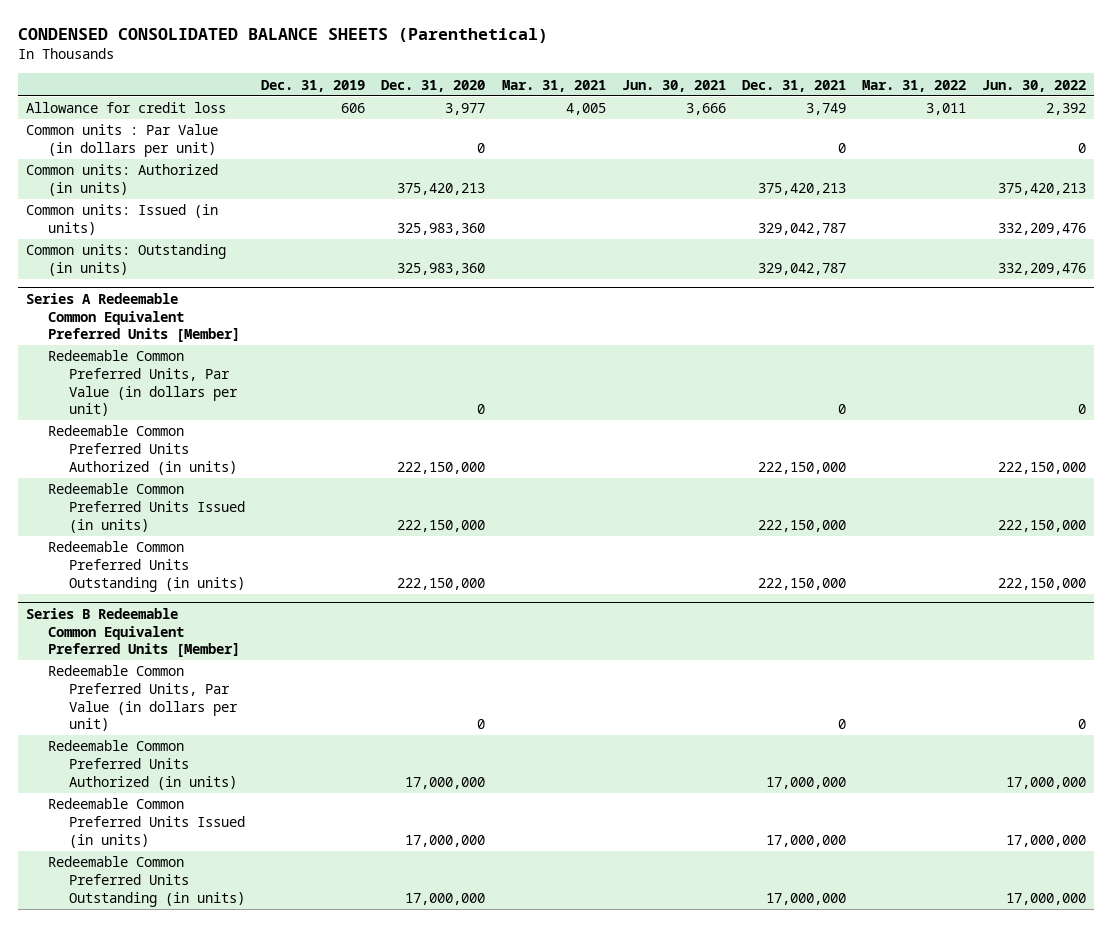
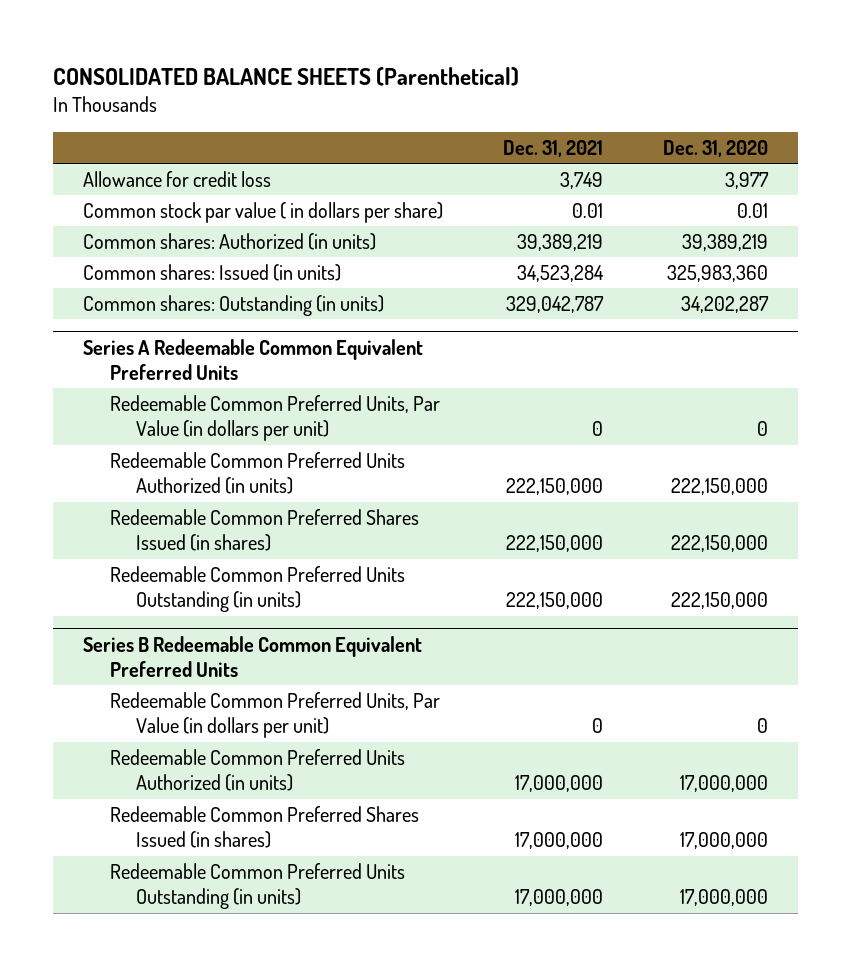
- CONDENSED CONSOLIDATED BALANCE SHEETS (Parenthetical)
+ CONSOLIDATED BALANCE SHEETS (Parenthetical)
- | Dec. 31, 2019 | Dec. 31, 2020 | Mar. 31, 2021 | Jun. 30, 2021 | Dec. 31, 2021 | Mar. 31, 2022 | Jun. 30, 2022
+ | Dec. 31, 2021 | Dec. 31, 2020
- Common units : Par Value (in dollars per unit) | | 0 | | | 0 | | 0
- Common units: Authorized (in units) | | 375,420,213 | | | 375,420,213 | | 375,420,213
- Common units: Issued (in units) | | 325,983,360 | | | 329,042,787 | | 332,209,476
- Common units: Outstanding (in units) | | 325,983,360 | | | 329,042,787 | | 332,209,476
- Series A Redeemable Common Equivalent Preferred Units [Member]
+ Common stock par value ( in dollars per share) | 0.01 | 0.01
+ Common shares: Authorized (in units) | 39,389,219 | 39,389,219
+ Common shares: Issued (in units) | 34,523,284 | 325,983,360
+ Common shares: Outstanding (in units) | 329,042,787 | 34,202,287
+ Series A Redeemable Common Equivalent Preferred Units
- Redeemable Common Preferred Units Issued (in units) | | 222,150,000 | | | 222,150,000 | | 222,150,000
+ Redeemable Common Preferred Shares Issued (in shares) | 222,150,000 | 222,150,000
- Series B Redeemable Common Equivalent Preferred Units [Member]
+ Series B Redeemable Common Equivalent Preferred Units
- Redeemable Common Preferred Units Issued (in units) | | 17,000,000 | | | 17,000,000 | | 17,000,000
+ Redeemable Common Preferred Shares Issued (in shares) | 17,000,000 | 17,000,000

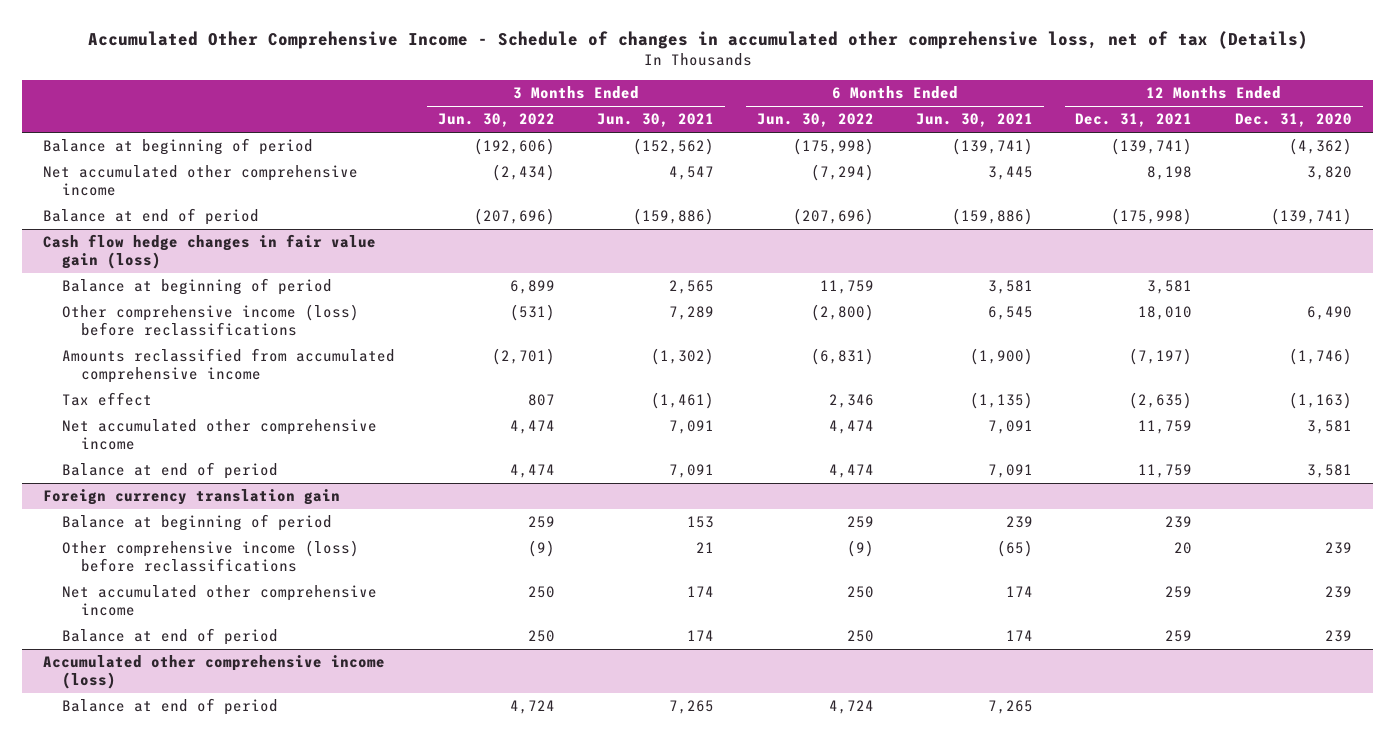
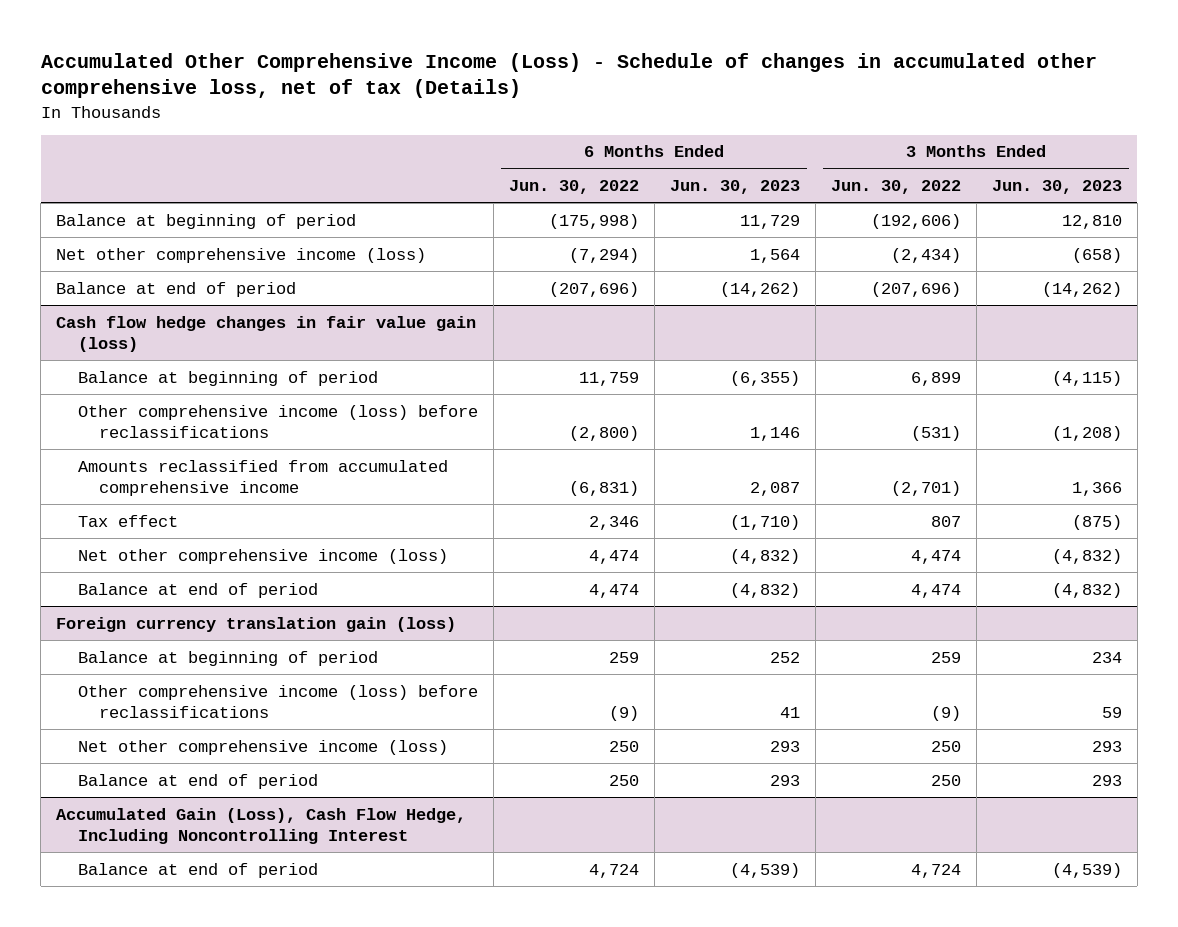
- Accumulated Other Comprehensive Income - Schedule of changes in accumulated other comprehensive loss, net of tax (Details)
+ Accumulated Other Comprehensive Income (Loss) - Schedule of changes in accumulated other comprehensive loss, net of tax (Details)
- | 3 Months Ended Jun. 30, 2022 | 3 Months Ended Jun. 30, 2021 | 6 Months Ended Jun. 30, 2022 | 6 Months Ended Jun. 30, 2021 | 12 Months Ended Dec. 31, 2021 | 12 Months Ended Dec. 31, 2020
+ | 6 Months Ended Jun. 30, 2022 | 6 Months Ended Jun. 30, 2023 | 3 Months Ended Jun. 30, 2022 | 3 Months Ended Jun. 30, 2023
- Net accumulated other comprehensive income | (2,434) | 4,547 | (7,294) | 3,445 | 8,198 | 3,820
+ Net other comprehensive income (loss) | (7,294) | 1,564 | (2,434) | (658)
@ Cash flow hedge changes in fair value gain (loss)
- Net accumulated other comprehensive income | 4,474 | 7,091 | 4,474 | 7,091 | 11,759 | 3,581
+ Net other comprehensive income (loss) | 4,474 | (4,832) | 4,474 | (4,832)
- Foreign currency translation gain
+ Foreign currency translation gain (loss)
- Net accumulated other comprehensive income | 250 | 174 | 250 | 174 | 259 | 239
+ Net other comprehensive income (loss) | 250 | 293 | 250 | 293
- Accumulated other comprehensive income (loss)
+ Accumulated Gain (Loss), Cash Flow Hedge, Including Noncontrolling Interest

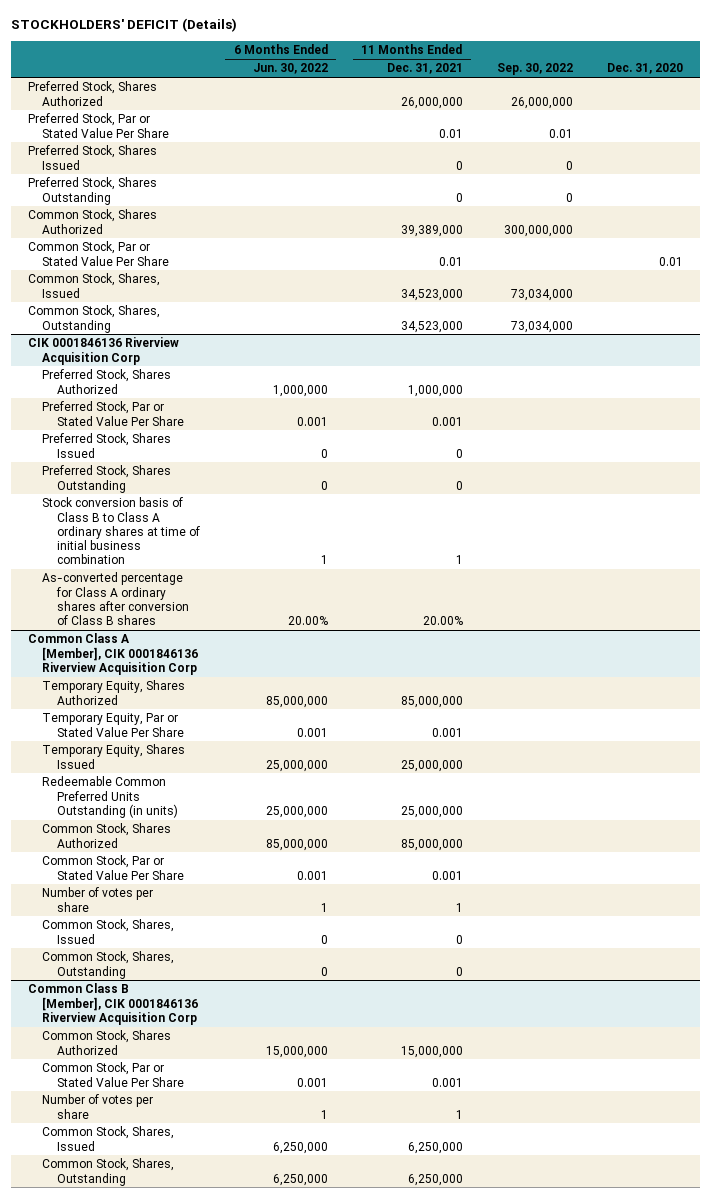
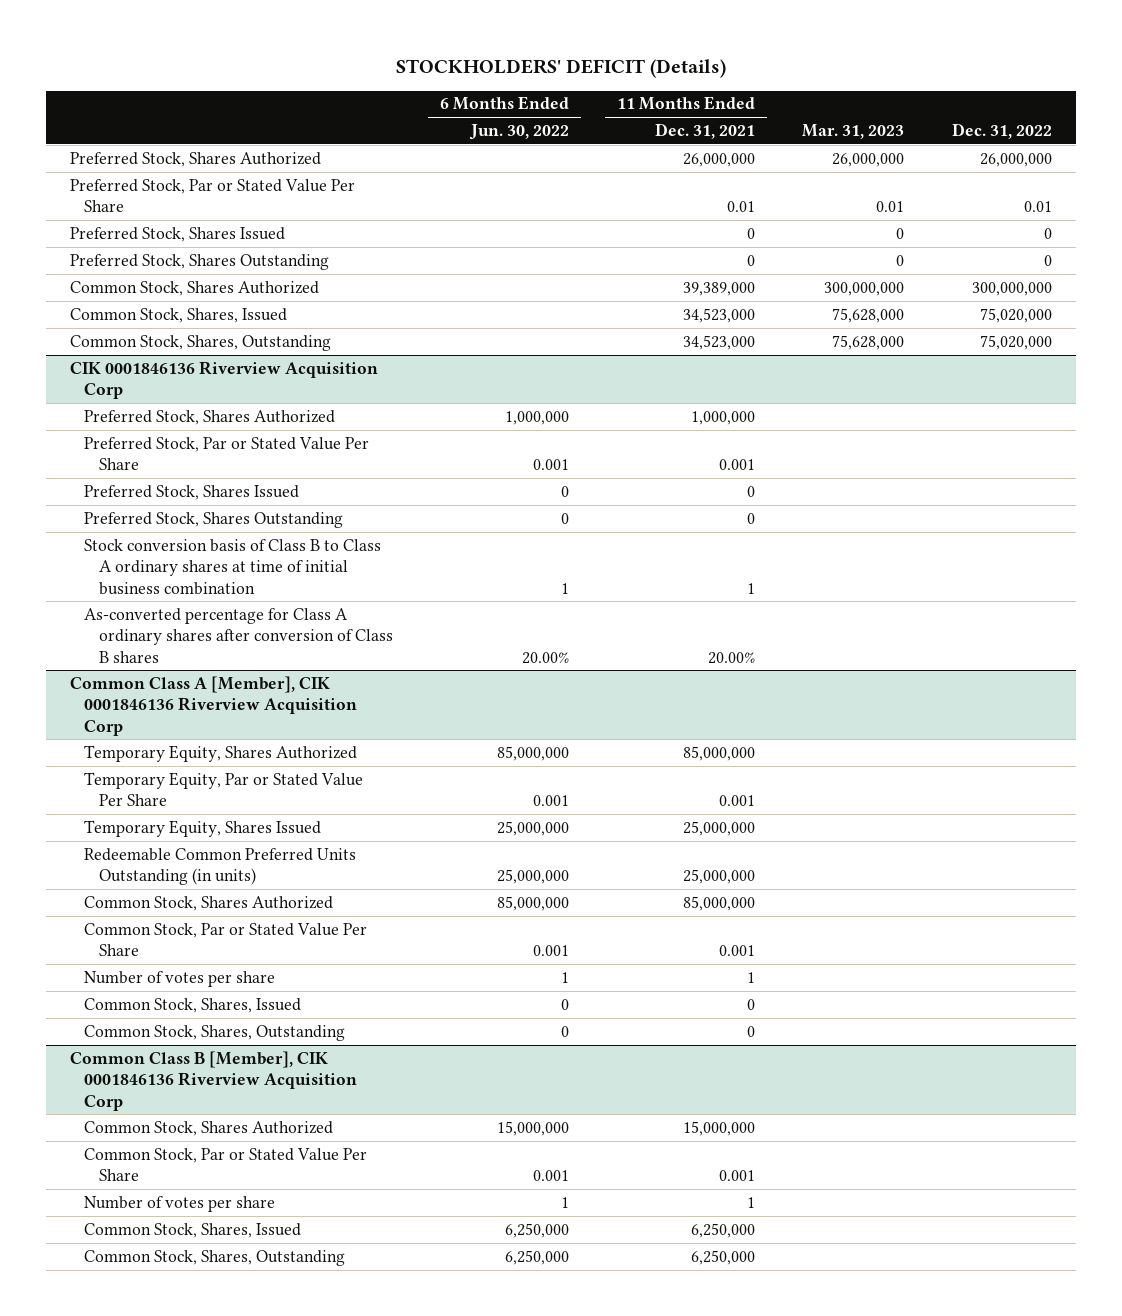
- | 6 Months Ended Jun. 30, 2022 | 11 Months Ended Dec. 31, 2021 | Sep. 30, 2022 | Dec. 31, 2020
+ | 6 Months Ended Jun. 30, 2022 | 11 Months Ended Dec. 31, 2021 | Mar. 31, 2023 | Dec. 31, 2022
- Common Stock, Par or Stated Value Per Share | | 0.01 | | 0.01

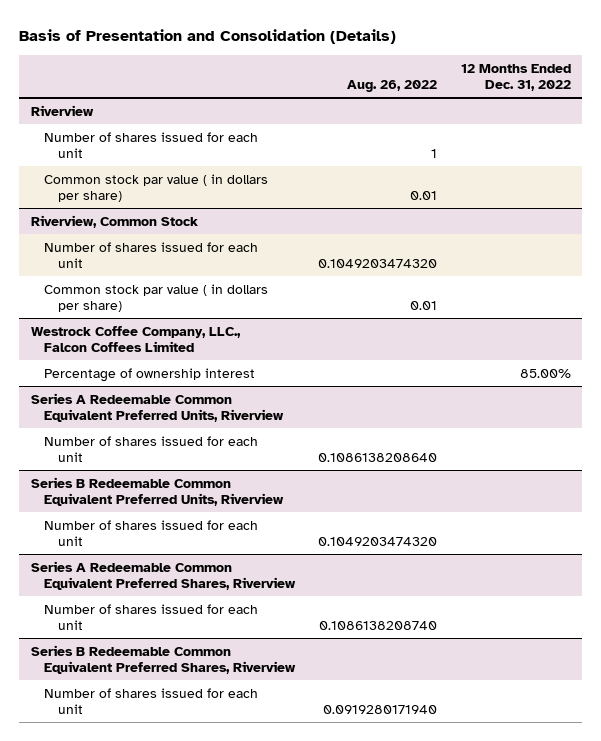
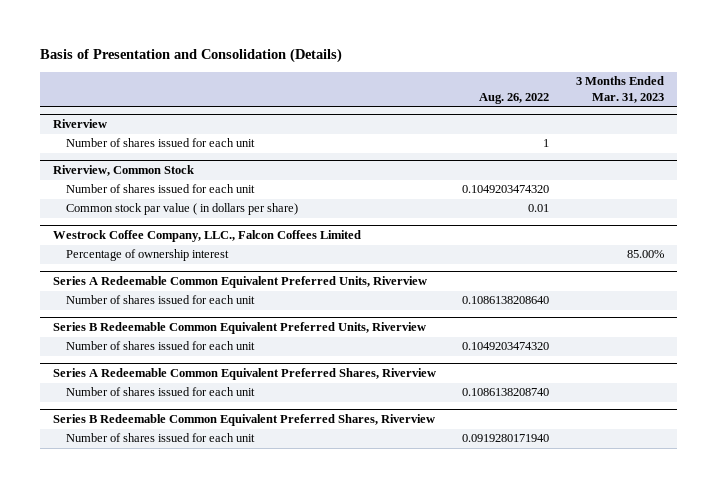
- | Aug. 26, 2022 | 12 Months Ended Dec. 31, 2022
+ | Aug. 26, 2022 | 3 Months Ended Mar. 31, 2023
@ Riverview
- Common stock par value ( in dollars per share) | 0.01 |

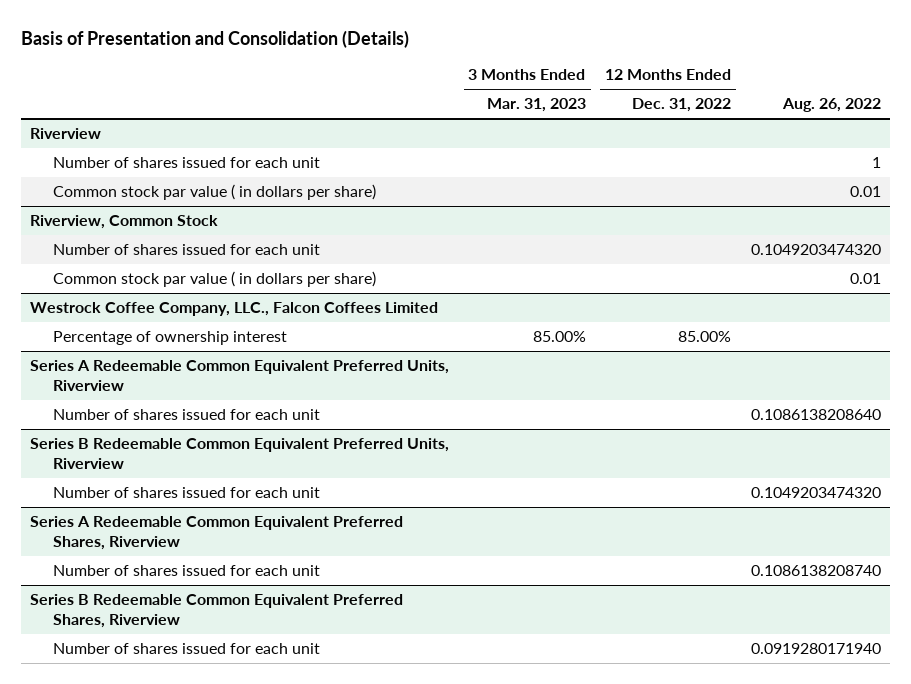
- | Aug. 26, 2022 | 3 Months Ended Mar. 31, 2023
+ | 3 Months Ended Mar. 31, 2023 | 12 Months Ended Dec. 31, 2022 | Aug. 26, 2022
@ Riverview
+ Common stock par value ( in dollars per share) | | | 0.01

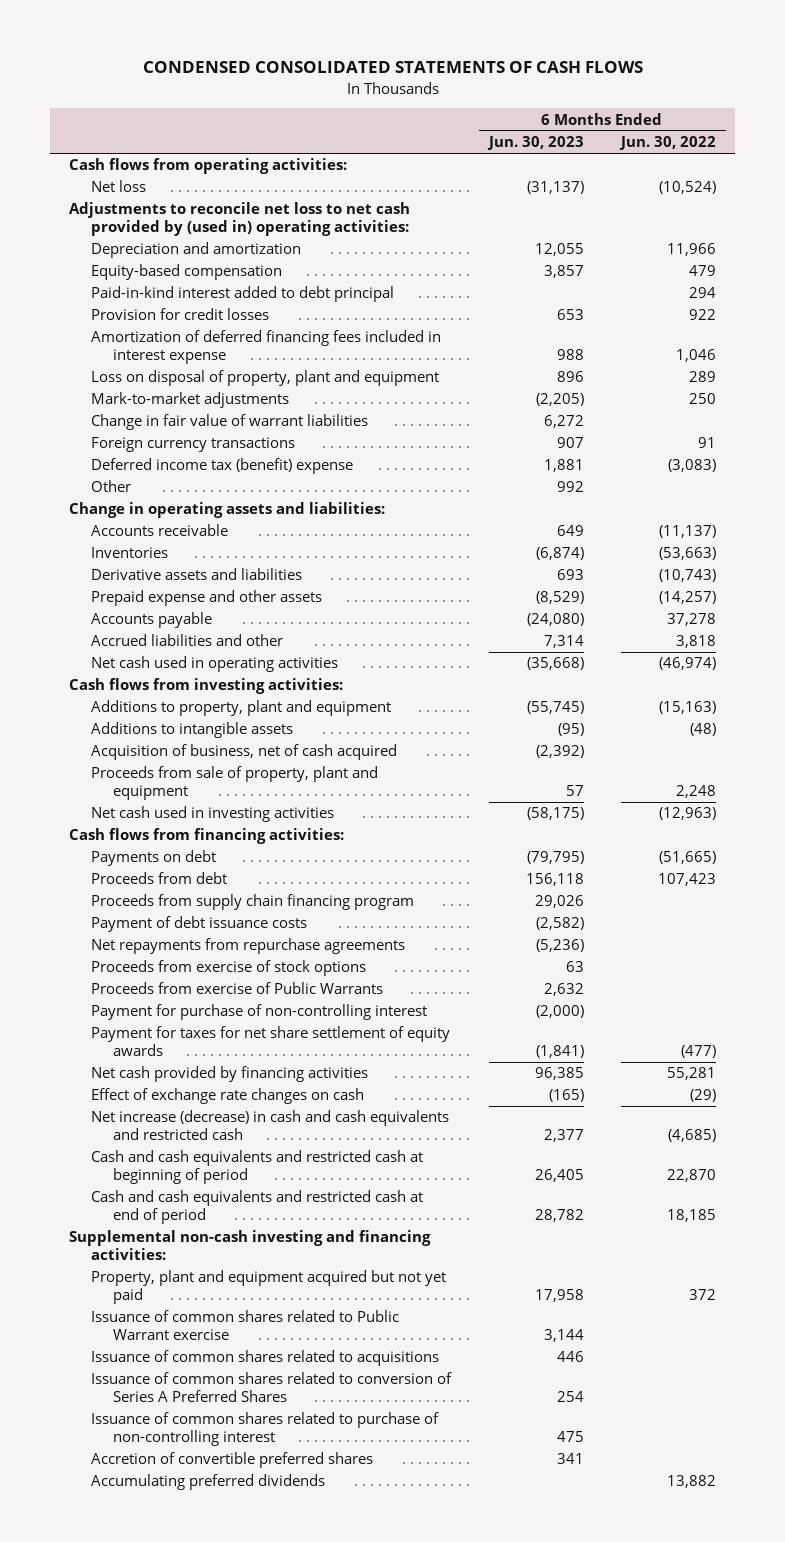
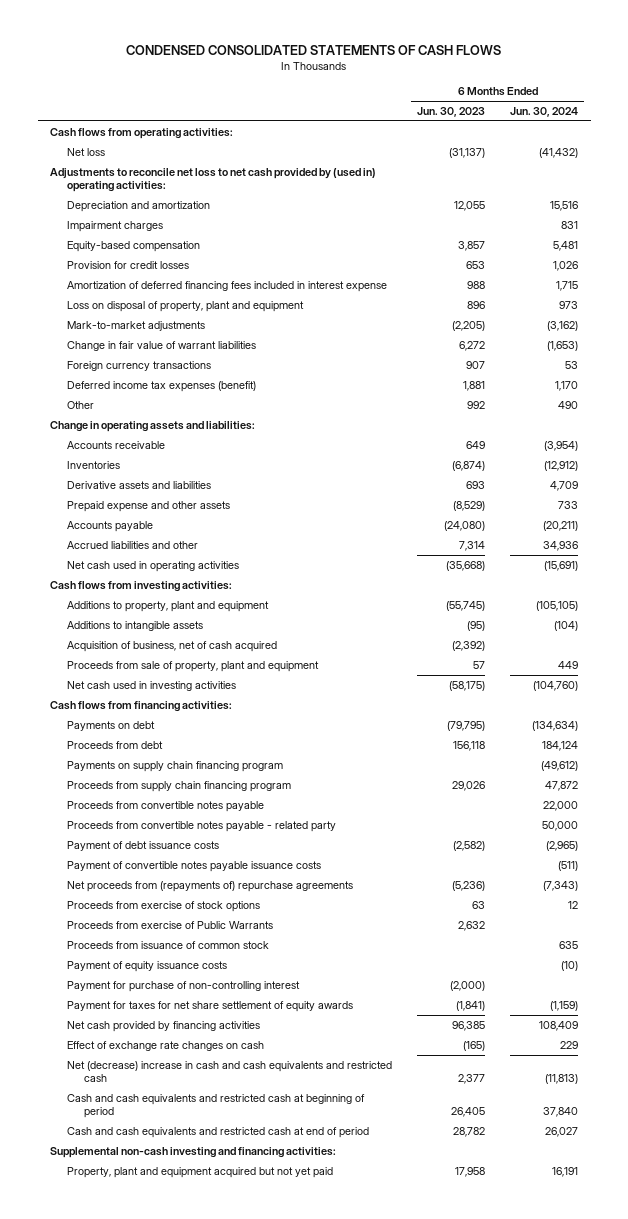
- | 6 Months Ended Jun. 30, 2023 | 6 Months Ended Jun. 30, 2022
+ | 6 Months Ended Jun. 30, 2023 | 6 Months Ended Jun. 30, 2024
+ Impairment charges | | 831
- Paid-in-kind interest added to debt principal | | 294
- Deferred income tax (benefit) expense | 1,881 | (3,083)
+ Deferred income tax expenses (benefit) | 1,881 | 1,170
+ Payments on supply chain financing program | | (49,612)
+ Proceeds from convertible notes payable | | 22,000
+ Proceeds from convertible notes payable - related party | | 50,000
- Net repayments from repurchase agreements | (5,236) |
+ Payment of convertible notes payable issuance costs | | (511)
+ Net proceeds from (repayments of) repurchase agreements | (5,236) | (7,343)
+ Proceeds from issuance of common stock | | 635
+ Payment of equity issuance costs | | (10)
- Net increase (decrease) in cash and cash equivalents and restricted cash | 2,377 | (4,685)
+ Net (decrease) increase in cash and cash equivalents and restricted cash | 2,377 | (11,813)
- Issuance of common shares related to Public Warrant exercise | 3,144 |
- Issuance of common shares related to acquisitions | 446 |
- Issuance of common shares related to conversion of Series A Preferred Shares | 254 |
- Issuance of common shares related to purchase of non-controlling interest | 475 |
- Accretion of convertible preferred shares | 341 |
- Accumulating preferred dividends | | 13,882

